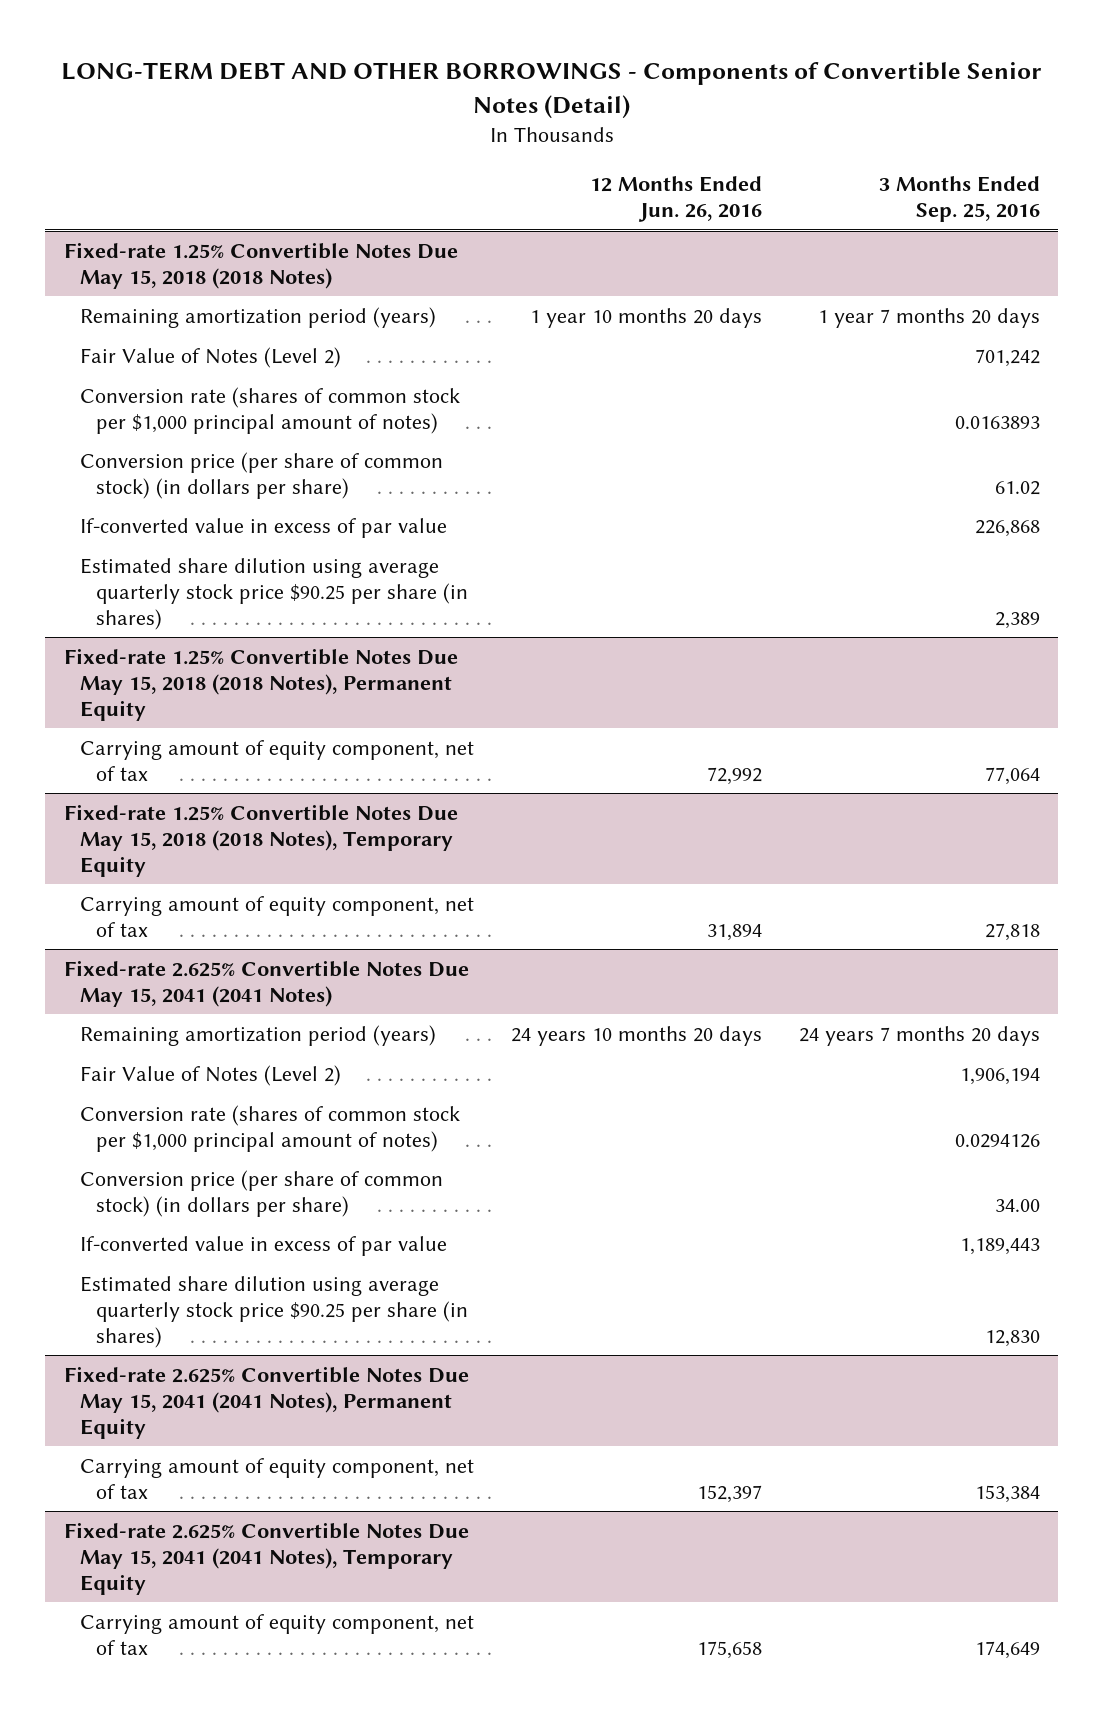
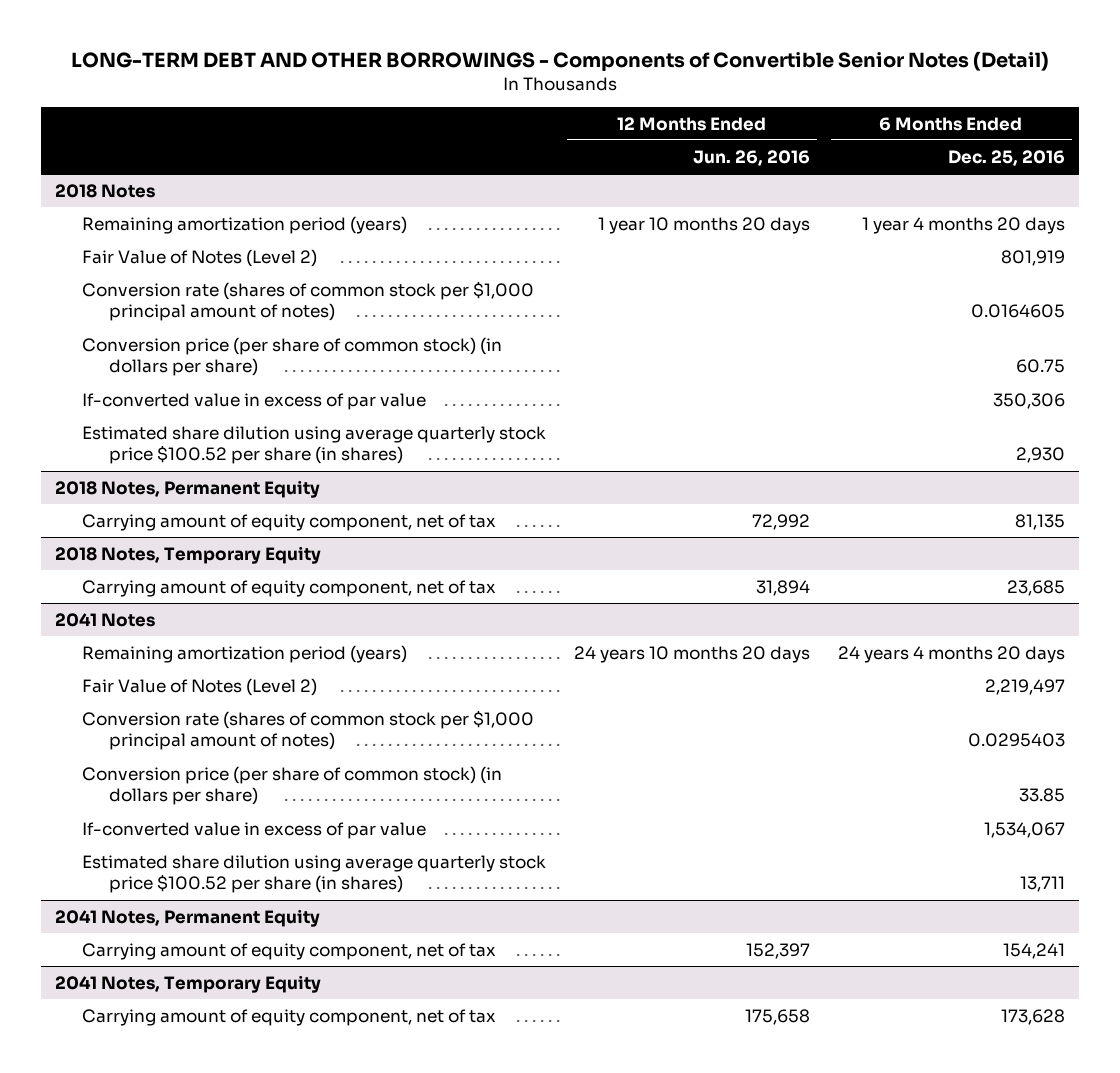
- | 12 Months Ended Jun. 26, 2016 | 3 Months Ended Sep. 25, 2016
+ | 12 Months Ended Jun. 26, 2016 | 6 Months Ended Dec. 25, 2016
- Fixed-rate 1.25% Convertible Notes Due May 15, 2018 (2018 Notes)
+ 2018 Notes
- Estimated share dilution using average quarterly stock price $90.25 per share (in shares) | | 2,389
- Fixed-rate 1.25% Convertible Notes Due May 15, 2018 (2018 Notes), Permanent Equity
+ Estimated share dilution using average quarterly stock price $100.52 per share (in shares) | | 2,930
+ 2018 Notes, Permanent Equity
- Fixed-rate 1.25% Convertible Notes Due May 15, 2018 (2018 Notes), Temporary Equity
+ 2018 Notes, Temporary Equity
- Fixed-rate 2.625% Convertible Notes Due May 15, 2041 (2041 Notes)
+ 2041 Notes
- Estimated share dilution using average quarterly stock price $90.25 per share (in shares) | | 12,830
- Fixed-rate 2.625% Convertible Notes Due May 15, 2041 (2041 Notes), Permanent Equity
+ Estimated share dilution using average quarterly stock price $100.52 per share (in shares) | | 13,711
+ 2041 Notes, Permanent Equity
- Fixed-rate 2.625% Convertible Notes Due May 15, 2041 (2041 Notes), Temporary Equity
+ 2041 Notes, Temporary Equity

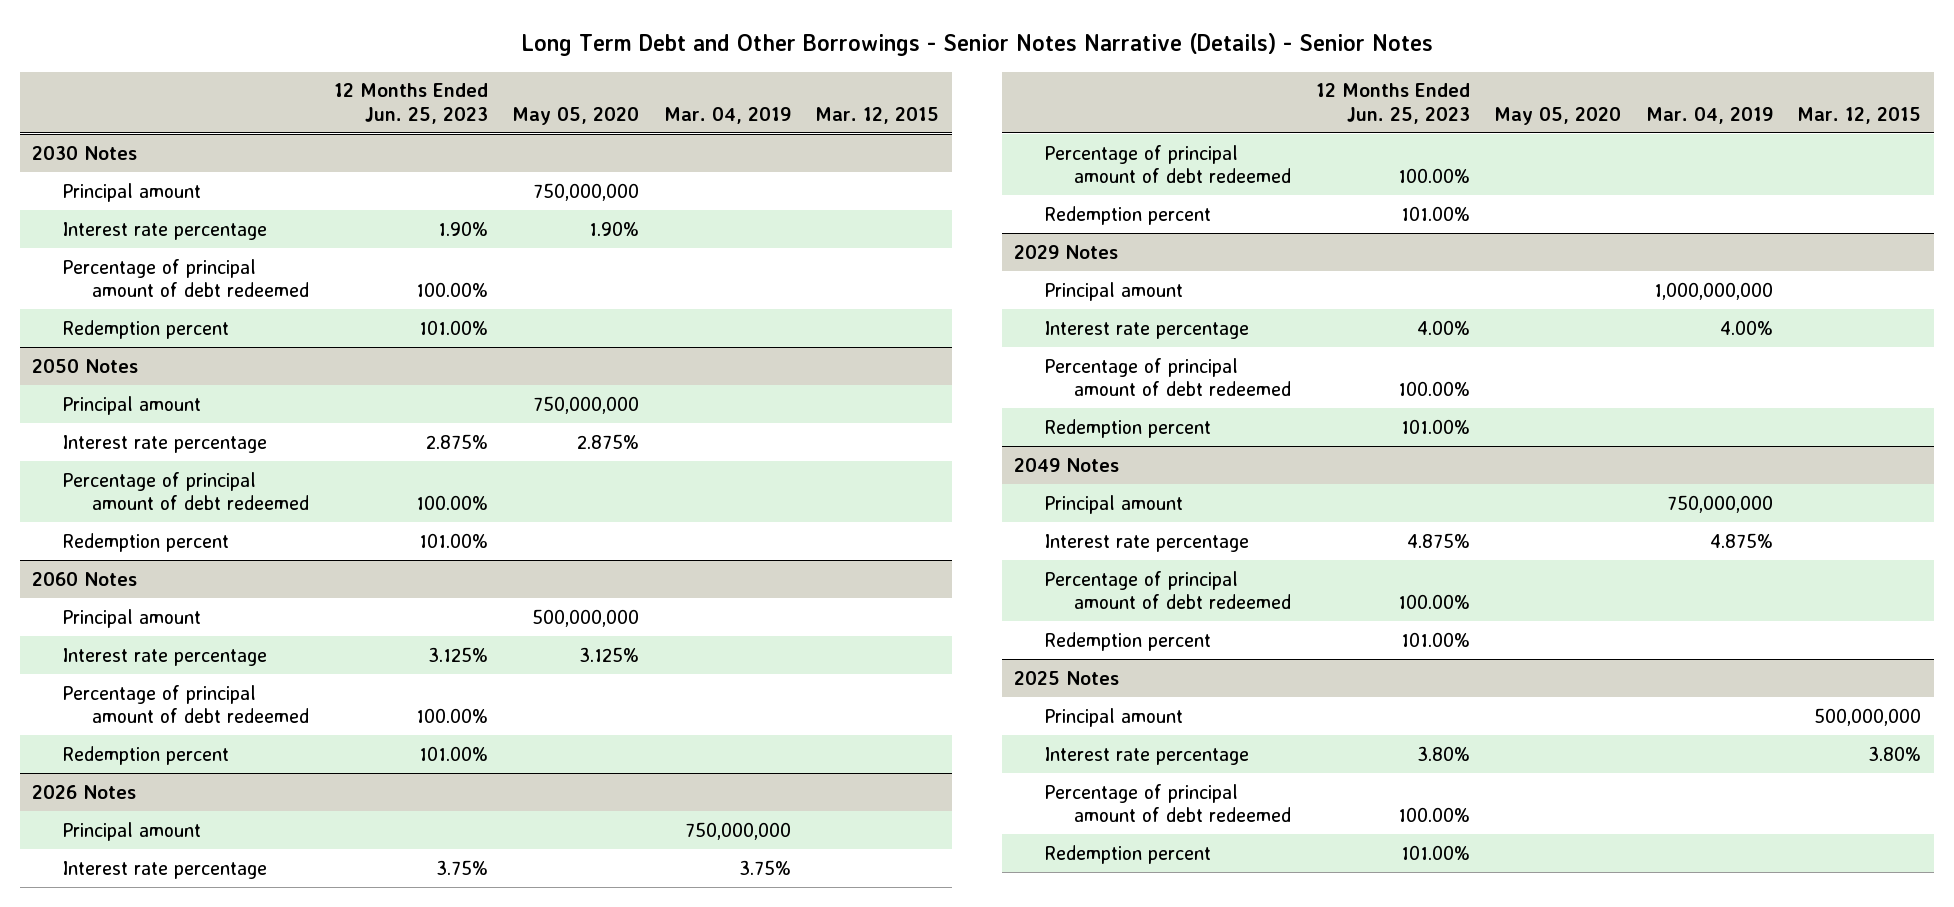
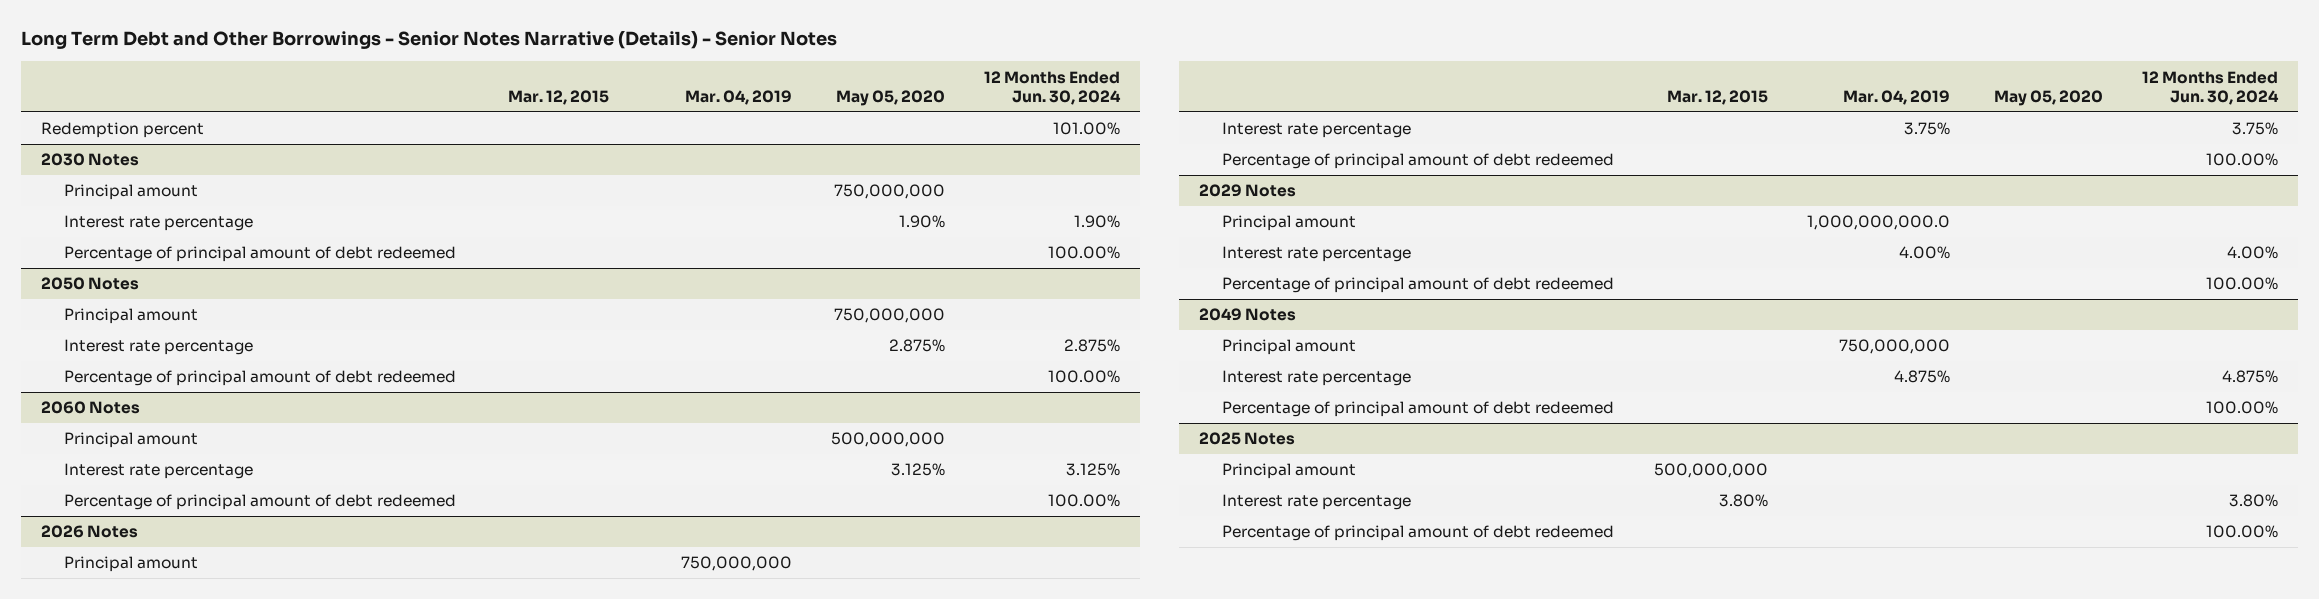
- | 12 Months Ended Jun. 25, 2023 | May 05, 2020 | Mar. 04, 2019 | Mar. 12, 2015
+ | Mar. 12, 2015 | Mar. 04, 2019 | May 05, 2020 | 12 Months Ended Jun. 30, 2024
+ Redemption percent | | | | 101.00%
@ 2030 Notes
- Redemption percent | 101.00% | | |
@ 2050 Notes
- Redemption percent | 101.00% | | |
@ 2060 Notes
- Redemption percent | 101.00% | | |
@ 2026 Notes
- Redemption percent | 101.00% | | |
@ 2029 Notes
- Principal amount | | | 1,000,000,000 |
+ Principal amount | | 1,000,000,000.0 | |
- Redemption percent | 101.00% | | |
@ 2049 Notes
- Redemption percent | 101.00% | | |
@ 2025 Notes
- Redemption percent | 101.00% | | |

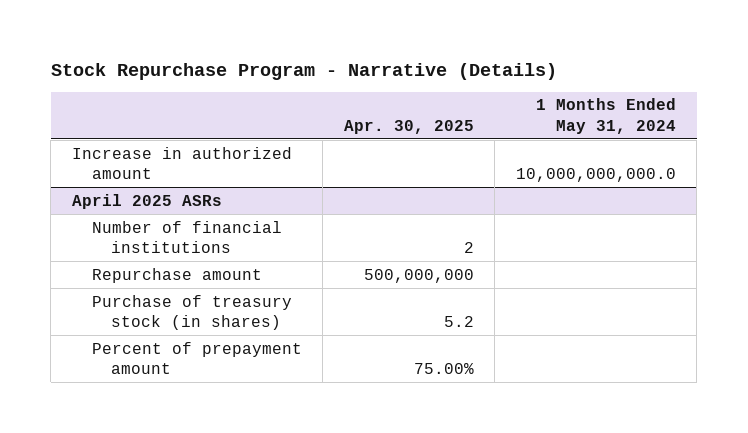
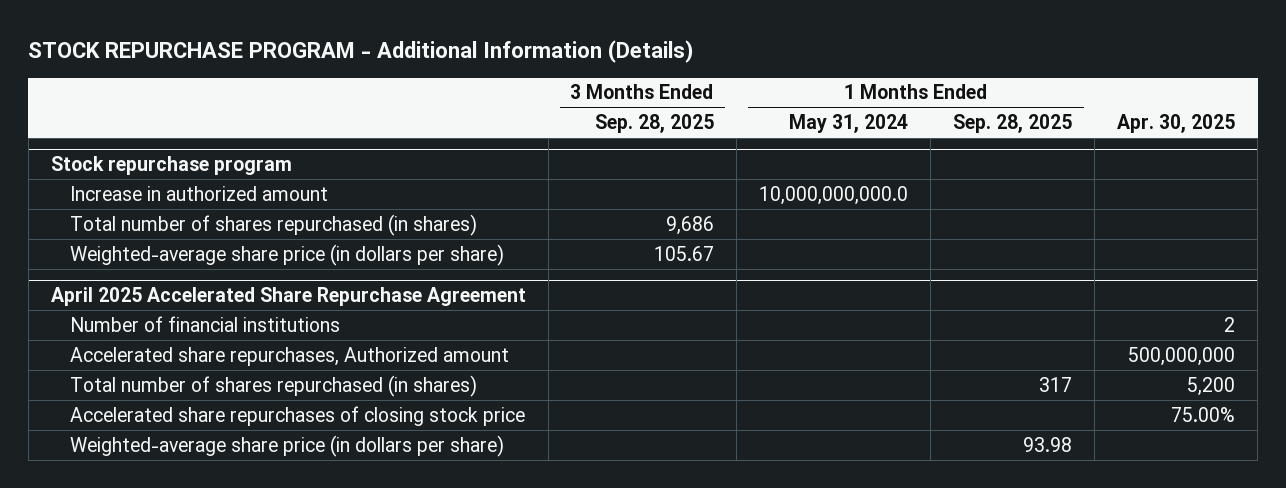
- Stock Repurchase Program - Narrative (Details)
+ STOCK REPURCHASE PROGRAM - Additional Information (Details)
- | Apr. 30, 2025 | 1 Months Ended May 31, 2024
+ | 3 Months Ended Sep. 28, 2025 | 1 Months Ended May 31, 2024 | 1 Months Ended Sep. 28, 2025 | Apr. 30, 2025
+ Stock repurchase program
- April 2025 ASRs
+ Total number of shares repurchased (in shares) | 9,686 | | |
+ Weighted-average share price (in dollars per share) | 105.67 | | |
+ April 2025 Accelerated Share Repurchase Agreement
- Repurchase amount | 500,000,000 |
- Purchase of treasury stock (in shares) | 5.2 |
- Percent of prepayment amount | 75.00% |
+ Accelerated share repurchases, Authorized amount | | | | 500,000,000
+ Total number of shares repurchased (in shares) | | | 317 | 5,200
+ Accelerated share repurchases of closing stock price | | | | 75.00%
+ Weighted-average share price (in dollars per share) | | | 93.98 |

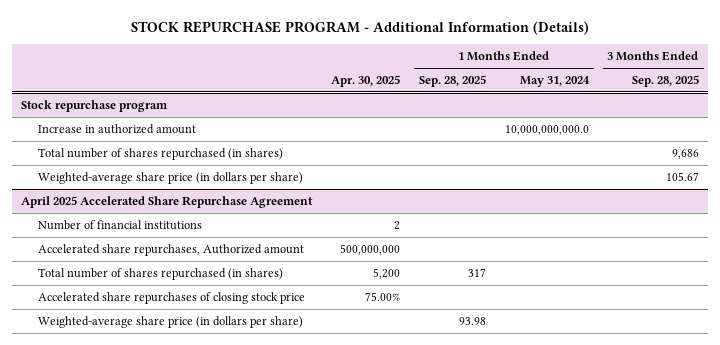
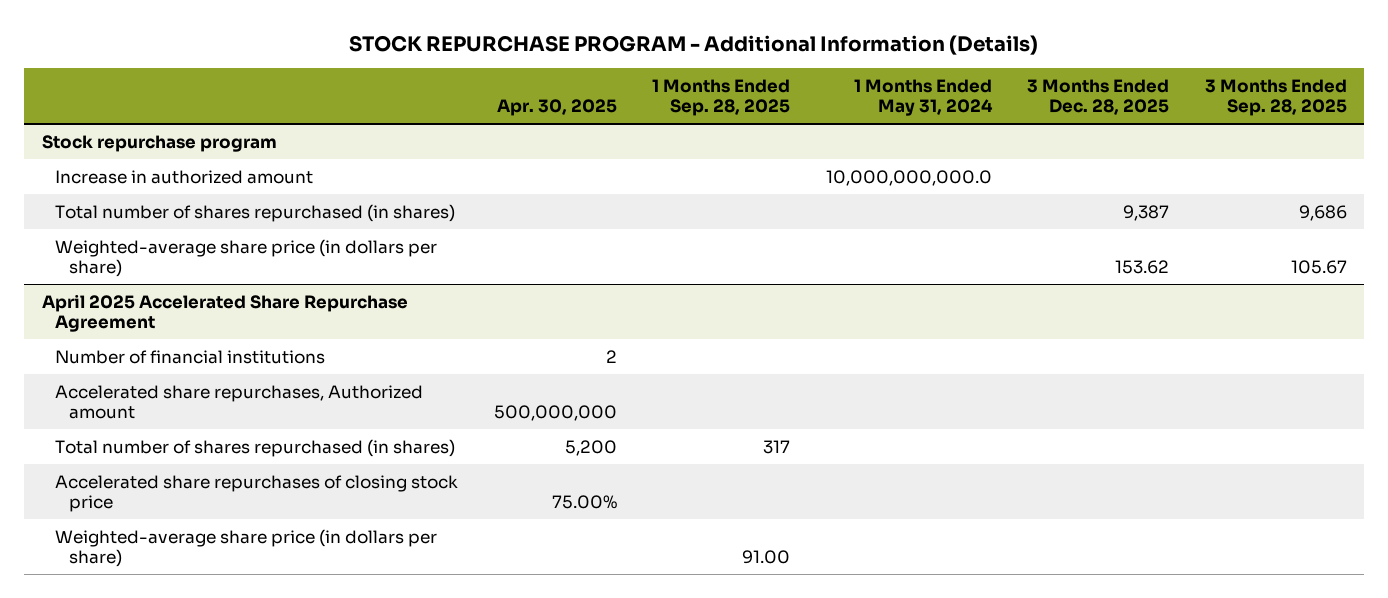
- | Apr. 30, 2025 | 1 Months Ended Sep. 28, 2025 | 1 Months Ended May 31, 2024 | 3 Months Ended Sep. 28, 2025
+ | Apr. 30, 2025 | 1 Months Ended Sep. 28, 2025 | 1 Months Ended May 31, 2024 | 3 Months Ended Dec. 28, 2025 | 3 Months Ended Sep. 28, 2025
@ April 2025 Accelerated Share Repurchase Agreement
- Weighted-average share price (in dollars per share) | | 93.98 | |
+ Weighted-average share price (in dollars per share) | | 91.00 | | |

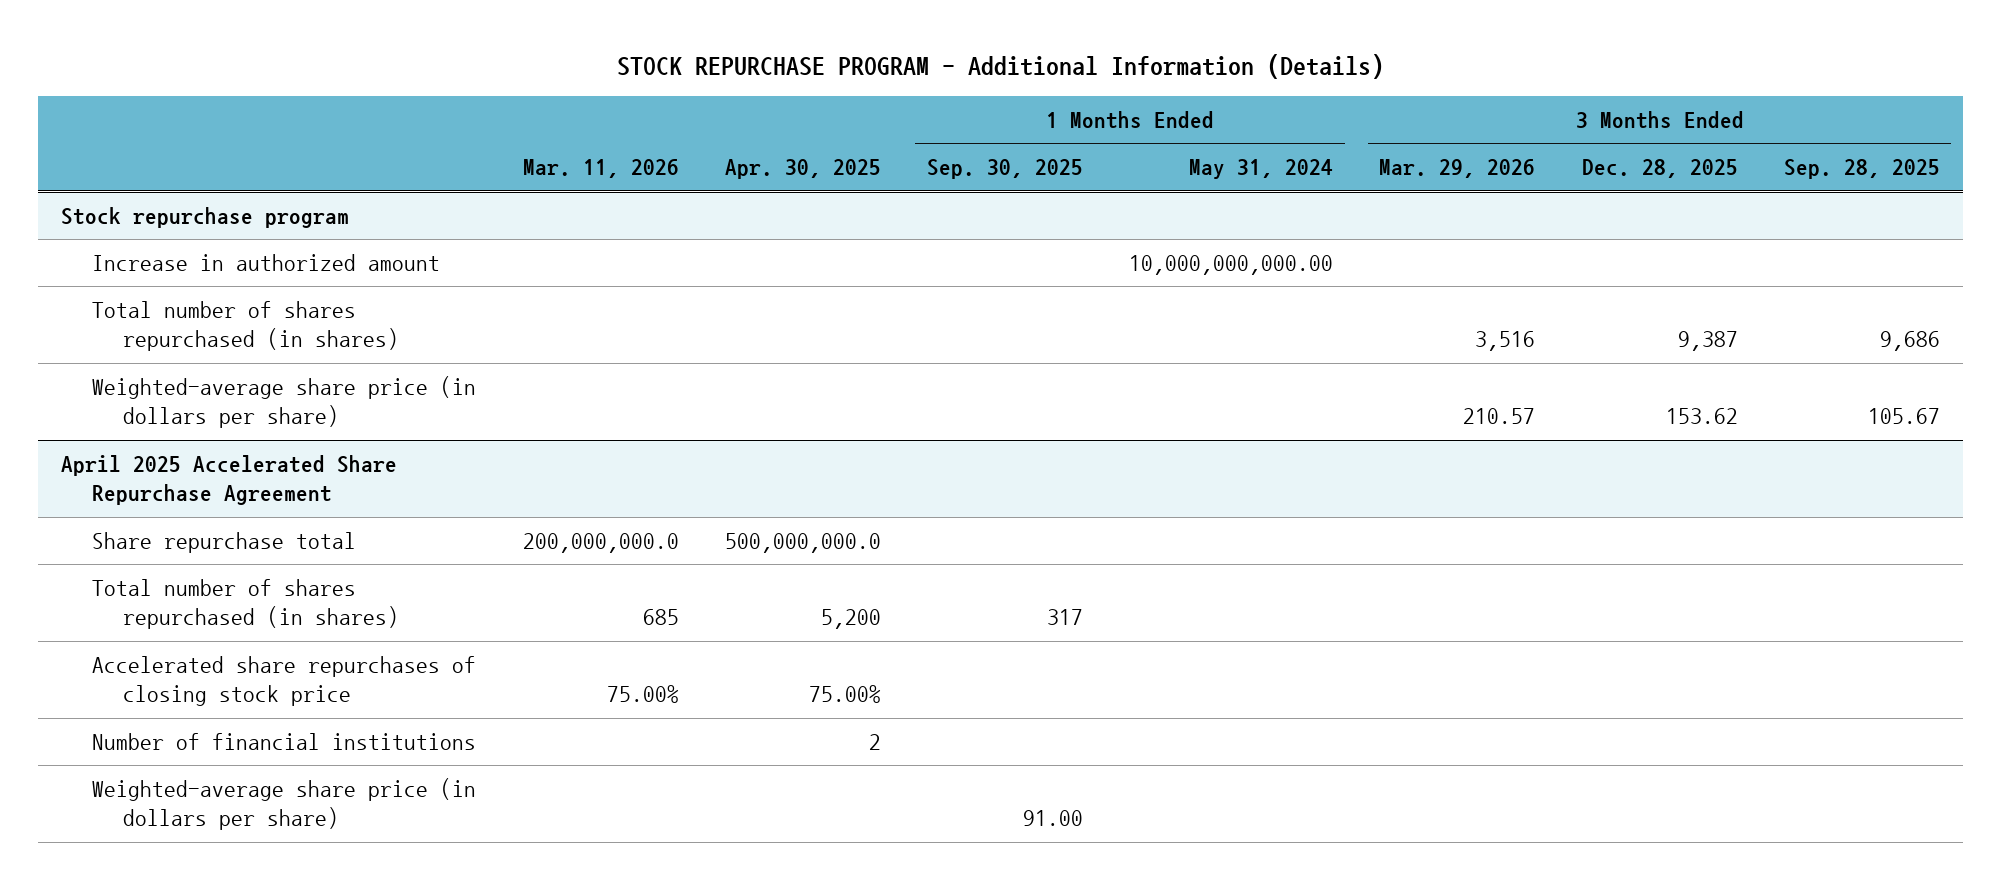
- | Apr. 30, 2025 | 1 Months Ended Sep. 28, 2025 | 1 Months Ended May 31, 2024 | 3 Months Ended Dec. 28, 2025 | 3 Months Ended Sep. 28, 2025
+ | Mar. 11, 2026 | Apr. 30, 2025 | 1 Months Ended Sep. 30, 2025 | 1 Months Ended May 31, 2024 | 3 Months Ended Mar. 29, 2026 | 3 Months Ended Dec. 28, 2025 | 3 Months Ended Sep. 28, 2025
@ Stock repurchase program
- Increase in authorized amount | | | 10,000,000,000.0 | |
+ Increase in authorized amount | | | | 10,000,000,000.00 | | |
@ April 2025 Accelerated Share Repurchase Agreement
- Accelerated share repurchases, Authorized amount | 500,000,000 | | | |
+ Share repurchase total | 200,000,000.0 | 500,000,000.0 | | | | |
moved down: Number of financial institutions | | 2 | | | | |

